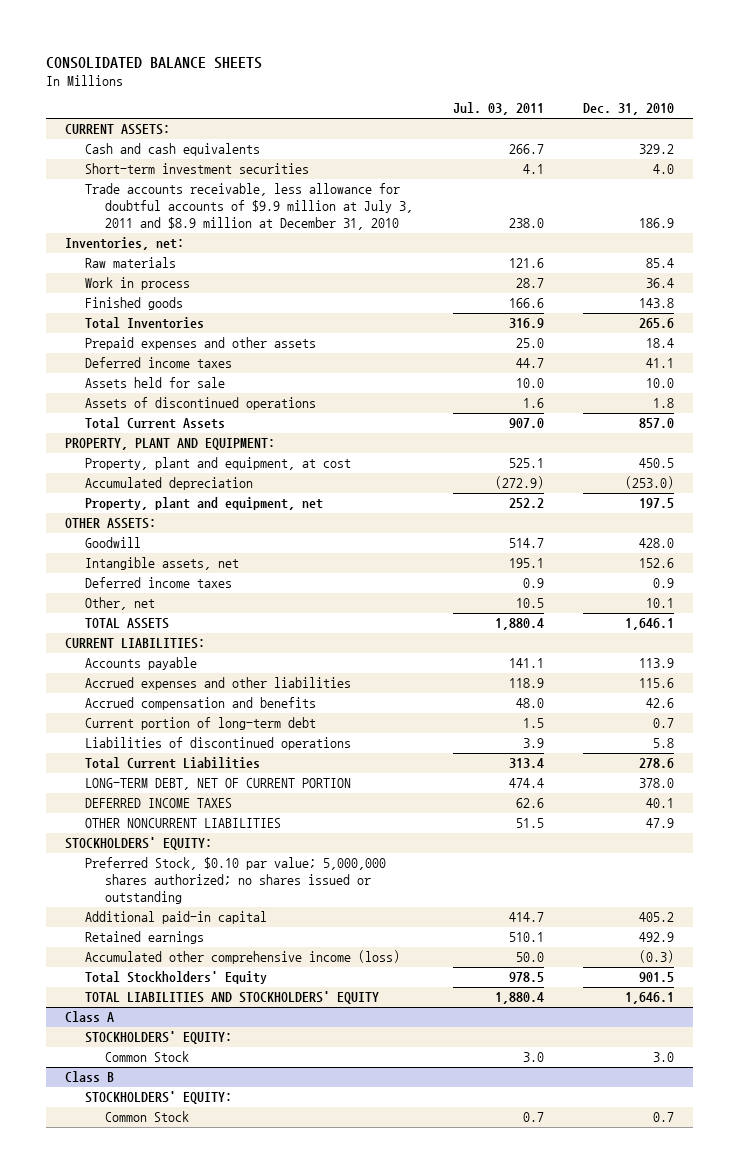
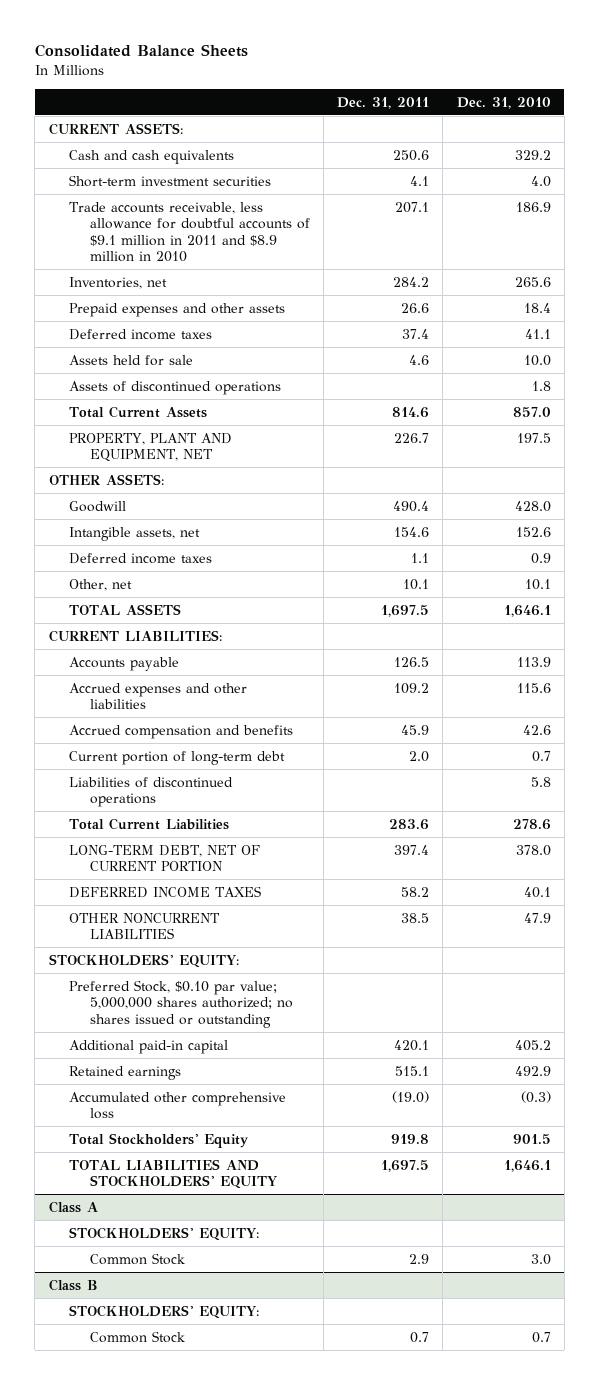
- CONSOLIDATED BALANCE SHEETS
+ Consolidated Balance Sheets
- | Jul. 03, 2011 | Dec. 31, 2010
+ | Dec. 31, 2011 | Dec. 31, 2010
- Trade accounts receivable, less allowance for doubtful accounts of $9.9 million at July 3, 2011 and $8.9 million at December 31, 2010 | 238.0 | 186.9
- Inventories, net:
- Raw materials | 121.6 | 85.4
- Work in process | 28.7 | 36.4
- Finished goods | 166.6 | 143.8
- Total Inventories | 316.9 | 265.6
+ Trade accounts receivable, less allowance for doubtful accounts of $9.1 million in 2011 and $8.9 million in 2010 | 207.1 | 186.9
+ Inventories, net | 284.2 | 265.6
- PROPERTY, PLANT AND EQUIPMENT:
- Property, plant and equipment, at cost | 525.1 | 450.5
- Accumulated depreciation | (272.9) | (253.0)
- Property, plant and equipment, net | 252.2 | 197.5
+ PROPERTY, PLANT AND EQUIPMENT, NET | 226.7 | 197.5
- Accumulated other comprehensive income (loss) | 50.0 | (0.3)
+ Accumulated other comprehensive loss | (19.0) | (0.3)

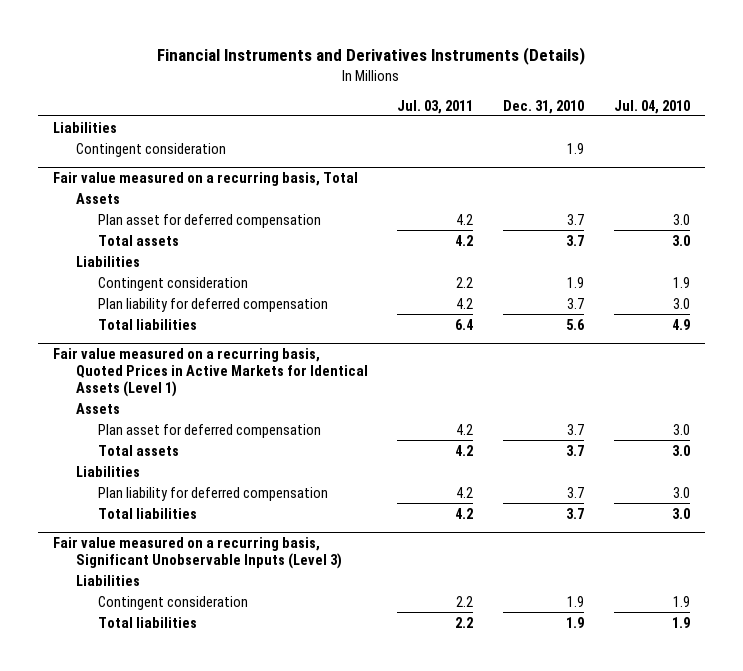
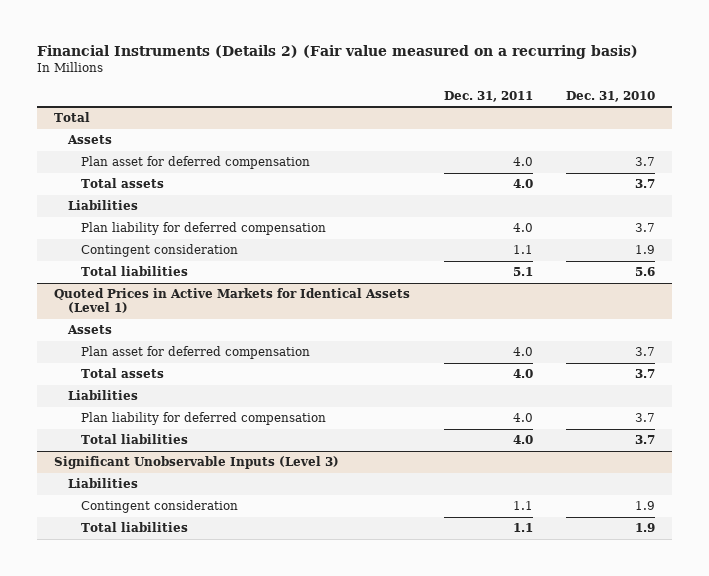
- Financial Instruments and Derivatives Instruments (Details)
+ Financial Instruments (Details 2) (Fair value measured on a recurring basis)
- | Jul. 03, 2011 | Dec. 31, 2010 | Jul. 04, 2010
+ | Dec. 31, 2011 | Dec. 31, 2010
- Liabilities
- Contingent consideration | | 1.9 |
- Fair value measured on a recurring basis, Total
+ Total
- Contingent consideration | 2.2 | 1.9 | 1.9
+ Contingent consideration | 1.1 | 1.9
- Fair value measured on a recurring basis, Quoted Prices in Active Markets for Identical Assets (Level 1)
+ Quoted Prices in Active Markets for Identical Assets (Level 1)
- Fair value measured on a recurring basis, Significant Unobservable Inputs (Level 3)
+ Significant Unobservable Inputs (Level 3)

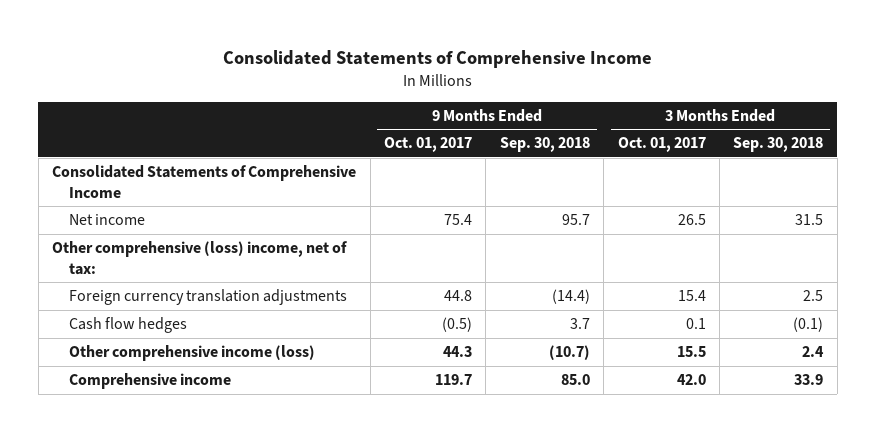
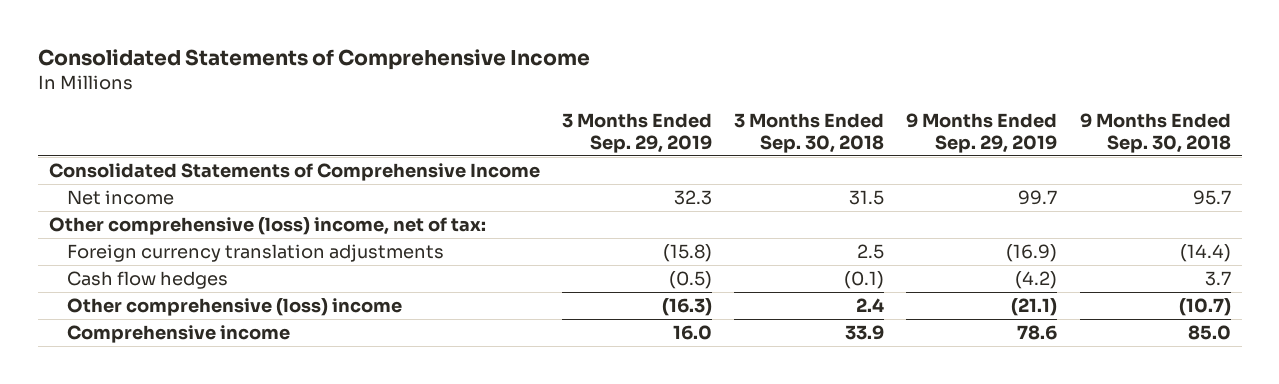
- | 9 Months Ended Oct. 01, 2017 | 9 Months Ended Sep. 30, 2018 | 3 Months Ended Oct. 01, 2017 | 3 Months Ended Sep. 30, 2018
+ | 3 Months Ended Sep. 29, 2019 | 3 Months Ended Sep. 30, 2018 | 9 Months Ended Sep. 29, 2019 | 9 Months Ended Sep. 30, 2018
- Other comprehensive income (loss) | 44.3 | (10.7) | 15.5 | 2.4
+ Other comprehensive (loss) income | (16.3) | 2.4 | (21.1) | (10.7)

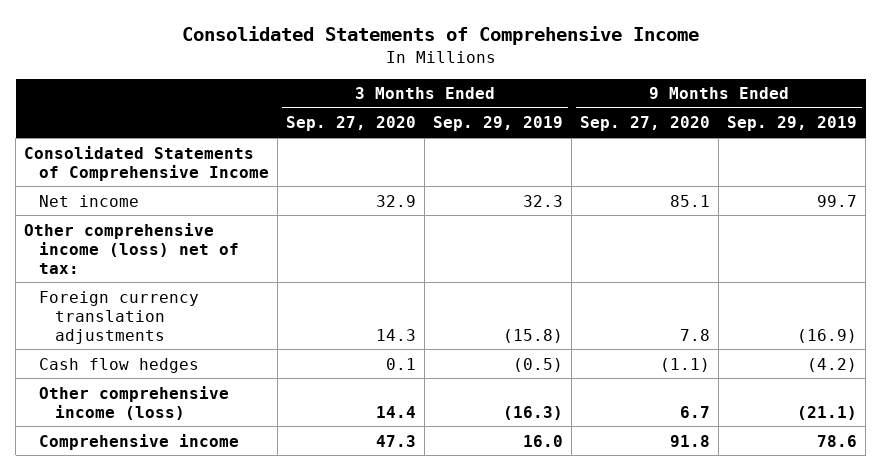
- | 3 Months Ended Sep. 29, 2019 | 3 Months Ended Sep. 30, 2018 | 9 Months Ended Sep. 29, 2019 | 9 Months Ended Sep. 30, 2018
+ | 3 Months Ended Sep. 27, 2020 | 3 Months Ended Sep. 29, 2019 | 9 Months Ended Sep. 27, 2020 | 9 Months Ended Sep. 29, 2019
- Other comprehensive (loss) income, net of tax:
+ Other comprehensive income (loss) net of tax:
- Other comprehensive (loss) income | (16.3) | 2.4 | (21.1) | (10.7)
+ Other comprehensive income (loss) | 14.4 | (16.3) | 6.7 | (21.1)

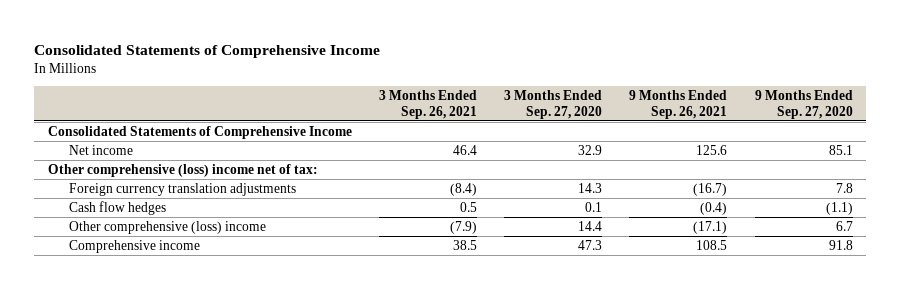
- | 3 Months Ended Sep. 27, 2020 | 3 Months Ended Sep. 29, 2019 | 9 Months Ended Sep. 27, 2020 | 9 Months Ended Sep. 29, 2019
+ | 3 Months Ended Sep. 26, 2021 | 3 Months Ended Sep. 27, 2020 | 9 Months Ended Sep. 26, 2021 | 9 Months Ended Sep. 27, 2020
- Other comprehensive income (loss) net of tax:
+ Other comprehensive (loss) income net of tax:
- Other comprehensive income (loss) | 14.4 | (16.3) | 6.7 | (21.1)
+ Other comprehensive (loss) income | (7.9) | 14.4 | (17.1) | 6.7

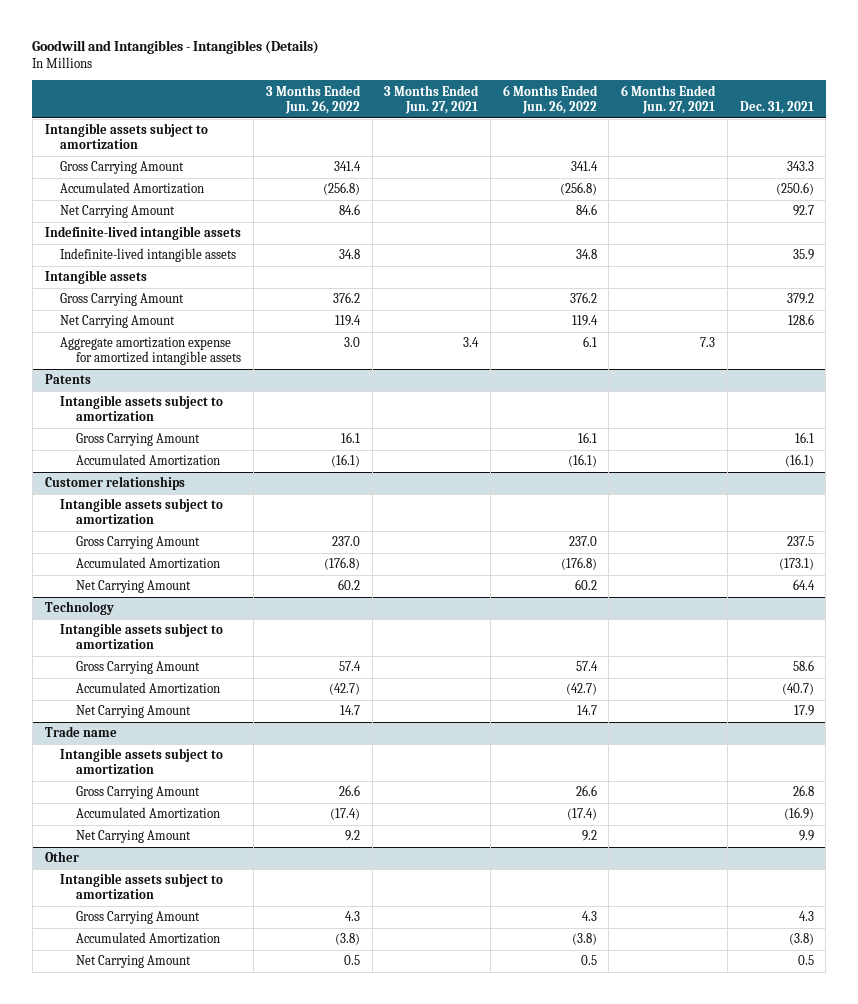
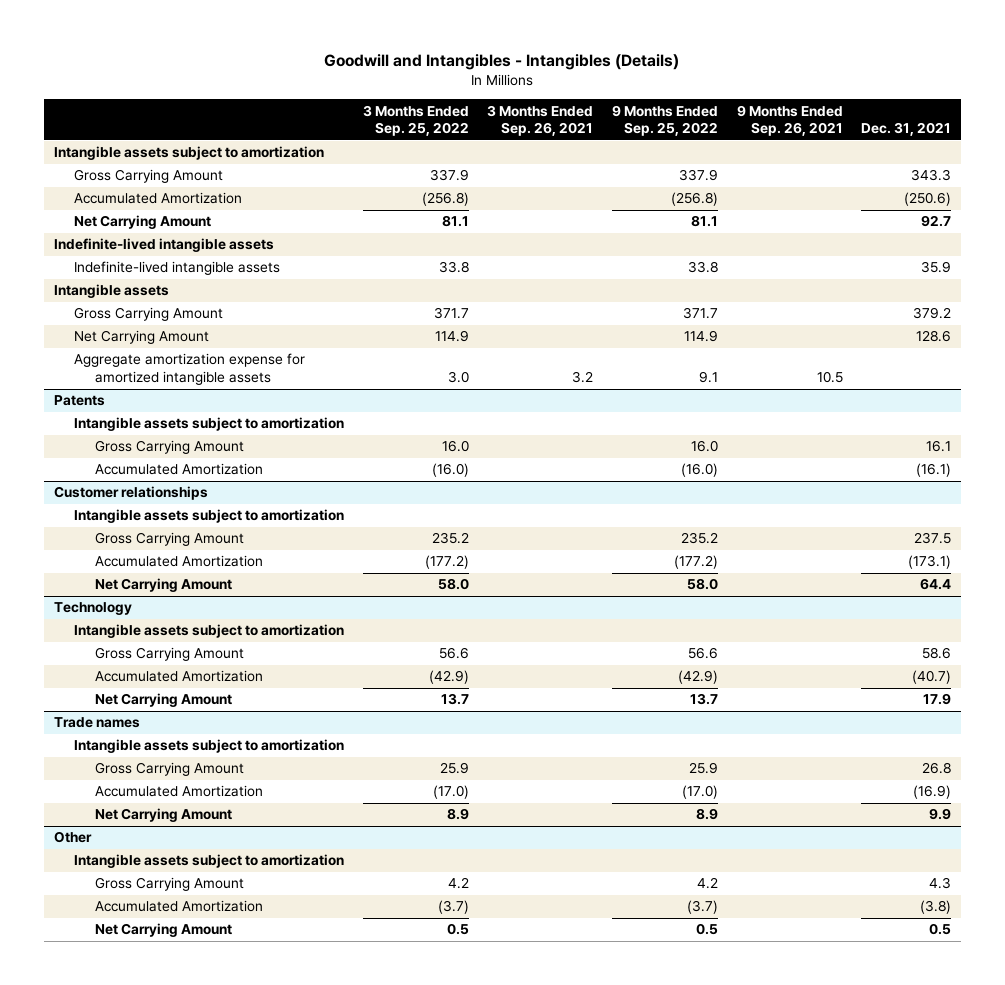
- | 3 Months Ended Jun. 26, 2022 | 3 Months Ended Jun. 27, 2021 | 6 Months Ended Jun. 26, 2022 | 6 Months Ended Jun. 27, 2021 | Dec. 31, 2021
+ | 3 Months Ended Sep. 25, 2022 | 3 Months Ended Sep. 26, 2021 | 9 Months Ended Sep. 25, 2022 | 9 Months Ended Sep. 26, 2021 | Dec. 31, 2021
- Trade name
+ Trade names

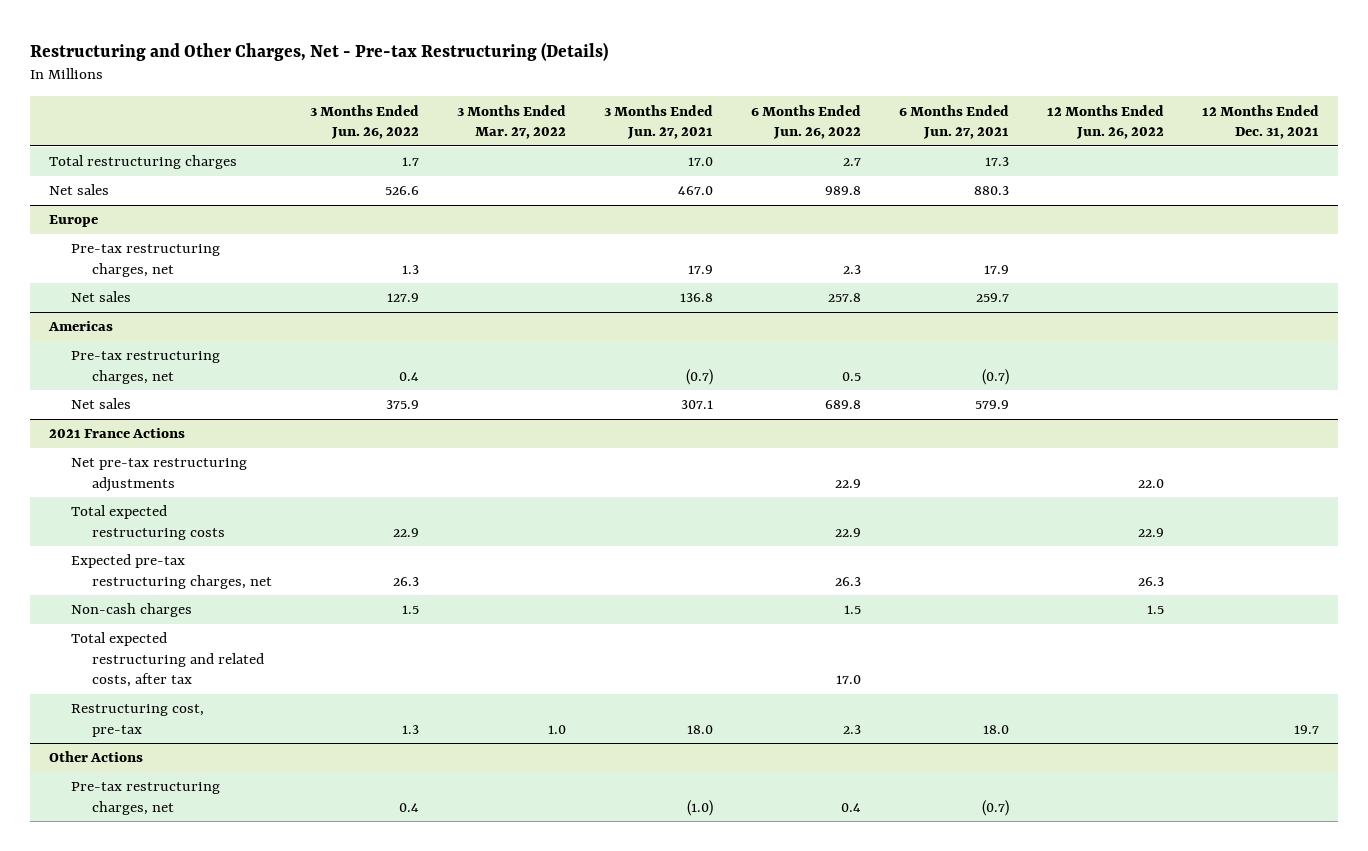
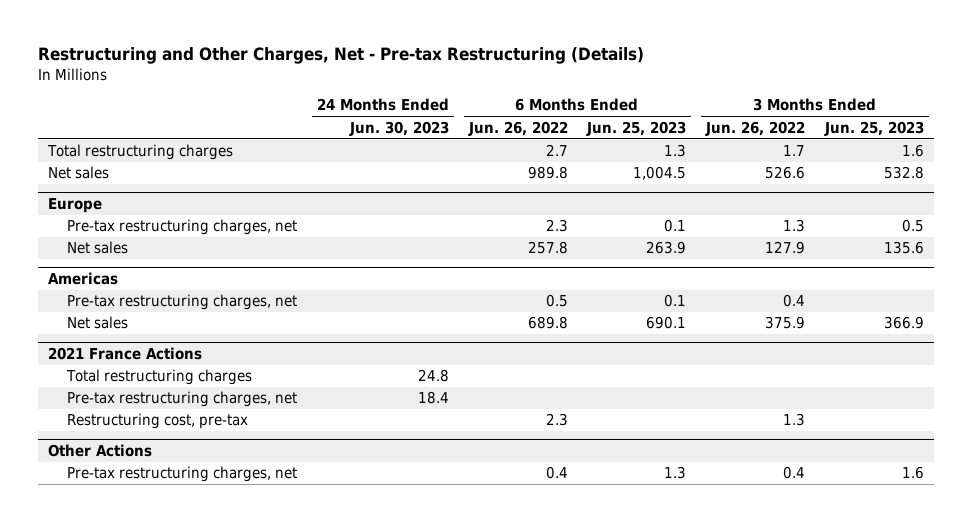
- | 3 Months Ended Jun. 26, 2022 | 3 Months Ended Mar. 27, 2022 | 3 Months Ended Jun. 27, 2021 | 6 Months Ended Jun. 26, 2022 | 6 Months Ended Jun. 27, 2021 | 12 Months Ended Jun. 26, 2022 | 12 Months Ended Dec. 31, 2021
+ | 24 Months Ended Jun. 30, 2023 | 6 Months Ended Jun. 26, 2022 | 6 Months Ended Jun. 25, 2023 | 3 Months Ended Jun. 26, 2022 | 3 Months Ended Jun. 25, 2023
@ 2021 France Actions
- Net pre-tax restructuring adjustments | | | | 22.9 | | 22.0 |
- Total expected restructuring costs | 22.9 | | | 22.9 | | 22.9 |
- Expected pre-tax restructuring charges, net | 26.3 | | | 26.3 | | 26.3 |
- Non-cash charges | 1.5 | | | 1.5 | | 1.5 |
- Total expected restructuring and related costs, after tax | | | | 17.0 | | |
+ Total restructuring charges | 24.8 | | | |
+ Pre-tax restructuring charges, net | 18.4 | | | |

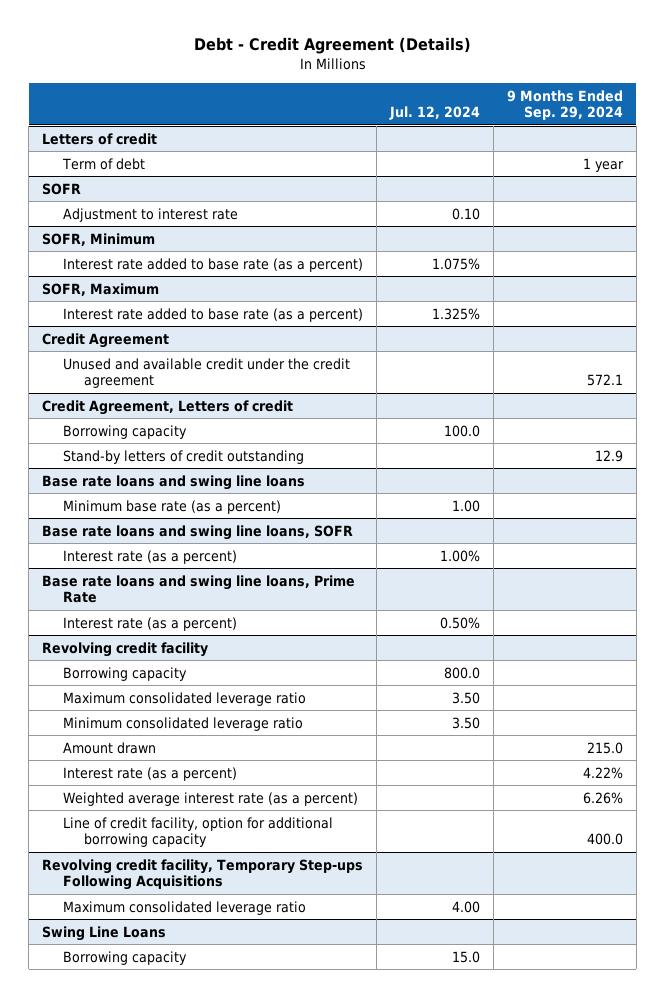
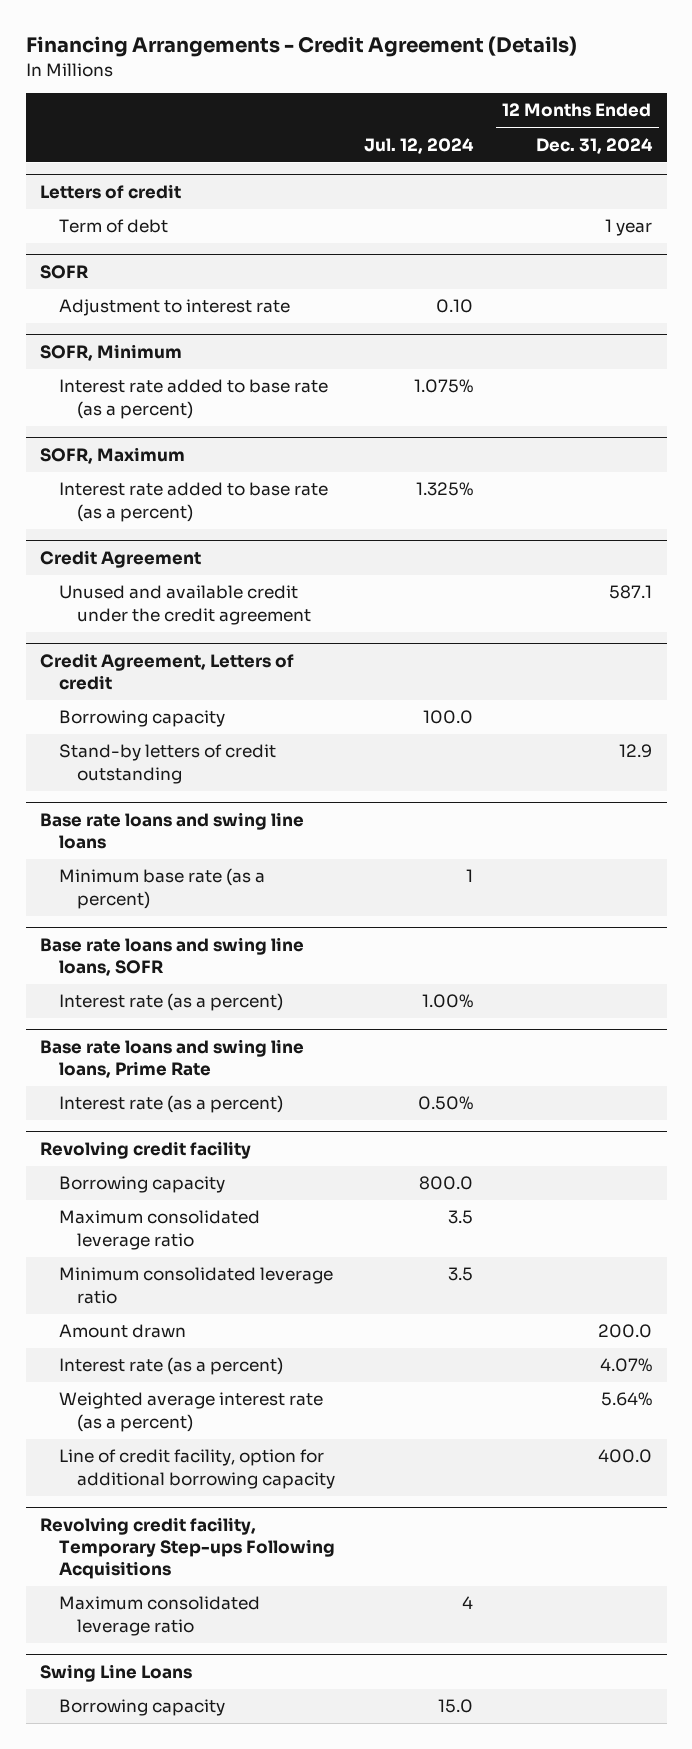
- Debt - Credit Agreement (Details)
+ Financing Arrangements - Credit Agreement (Details)
- | Jul. 12, 2024 | 9 Months Ended Sep. 29, 2024
+ | Jul. 12, 2024 | 12 Months Ended Dec. 31, 2024
@ Base rate loans and swing line loans
- Minimum base rate (as a percent) | 1.00 |
+ Minimum base rate (as a percent) | 1 |
@ Revolving credit facility
- Maximum consolidated leverage ratio | 3.50 |
- Minimum consolidated leverage ratio | 3.50 |
+ Maximum consolidated leverage ratio | 3.5 |
+ Minimum consolidated leverage ratio | 3.5 |
@ Revolving credit facility, Temporary Step-ups Following Acquisitions
- Maximum consolidated leverage ratio | 4.00 |
+ Maximum consolidated leverage ratio | 4 |

